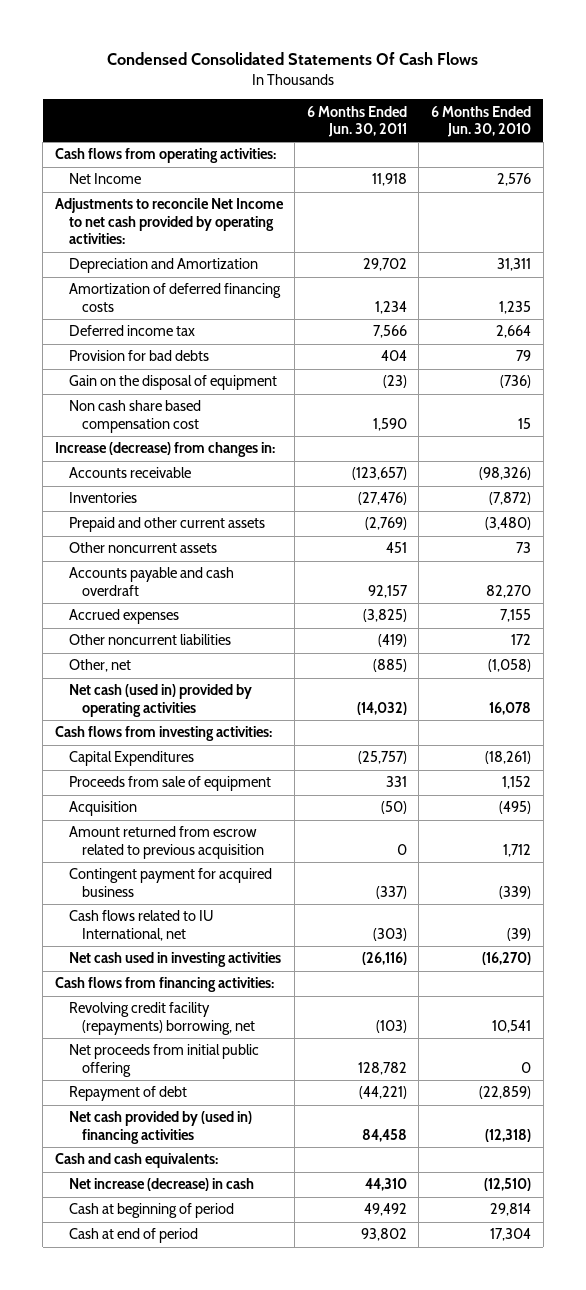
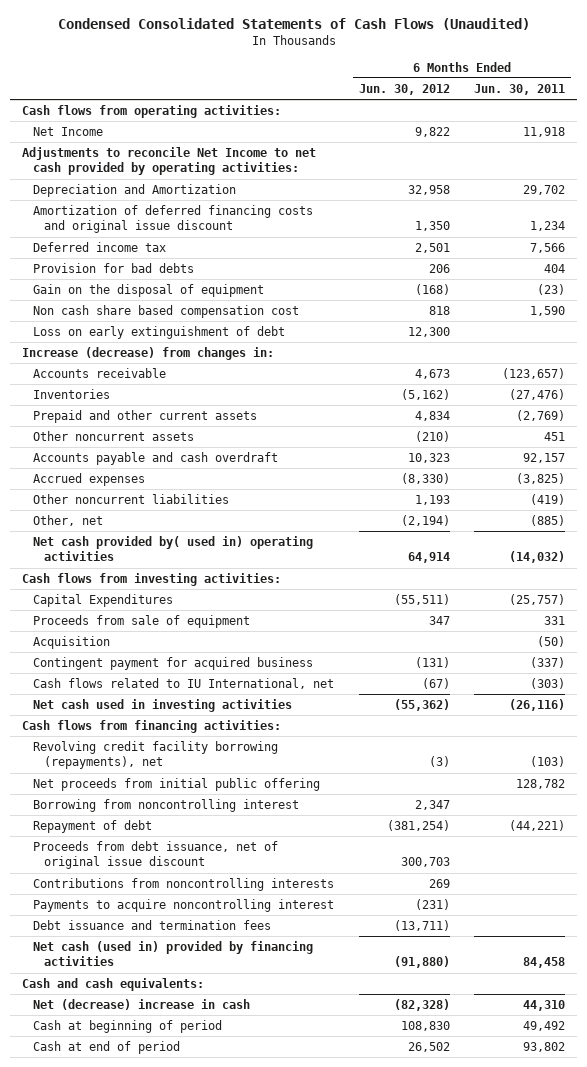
- Condensed Consolidated Statements Of Cash Flows
+ Condensed Consolidated Statements of Cash Flows (Unaudited)
- | 6 Months Ended Jun. 30, 2011 | 6 Months Ended Jun. 30, 2010
+ | 6 Months Ended Jun. 30, 2012 | 6 Months Ended Jun. 30, 2011
- Amortization of deferred financing costs | 1,234 | 1,235
+ Amortization of deferred financing costs and original issue discount | 1,350 | 1,234
+ Loss on early extinguishment of debt | 12,300 |
- Net cash (used in) provided by operating activities | (14,032) | 16,078
+ Net cash provided by( used in) operating activities | 64,914 | (14,032)
- Amount returned from escrow related to previous acquisition | 0 | 1,712
- Revolving credit facility (repayments) borrowing, net | (103) | 10,541
+ Revolving credit facility borrowing (repayments), net | (3) | (103)
+ Borrowing from noncontrolling interest | 2,347 |
- Net cash provided by (used in) financing activities | 84,458 | (12,318)
+ Proceeds from debt issuance, net of original issue discount | 300,703 |
+ Contributions from noncontrolling interests | 269 |
+ Payments to acquire noncontrolling interest | (231) |
+ Debt issuance and termination fees | (13,711) |
+ Net cash (used in) provided by financing activities | (91,880) | 84,458
- Net increase (decrease) in cash | 44,310 | (12,510)
+ Net (decrease) increase in cash | (82,328) | 44,310

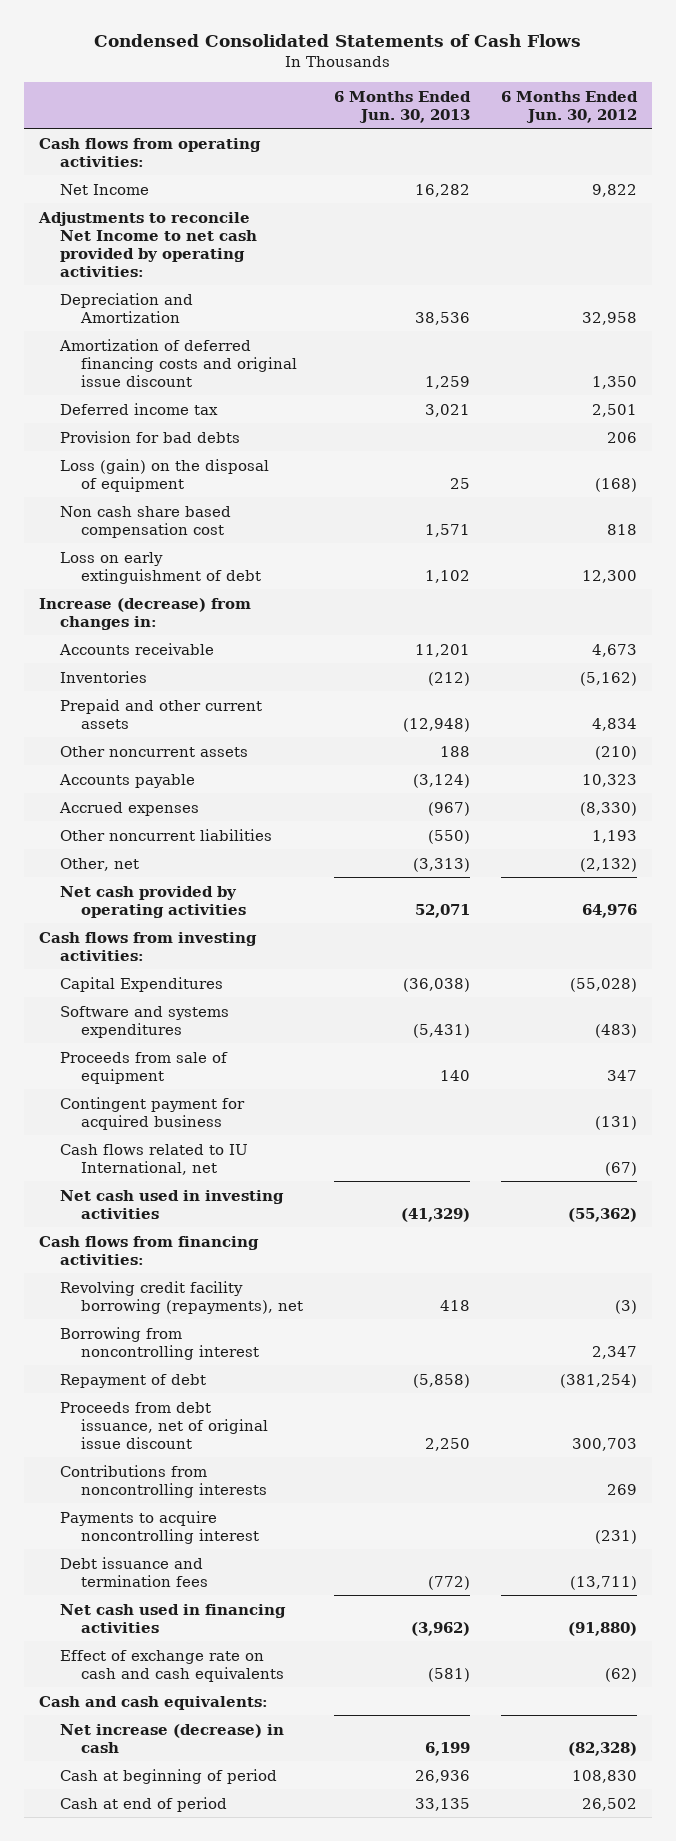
- Condensed Consolidated Statements of Cash Flows (Unaudited)
+ Condensed Consolidated Statements of Cash Flows
- | 6 Months Ended Jun. 30, 2012 | 6 Months Ended Jun. 30, 2011
+ | 6 Months Ended Jun. 30, 2013 | 6 Months Ended Jun. 30, 2012
- Gain on the disposal of equipment | (168) | (23)
+ Loss (gain) on the disposal of equipment | 25 | (168)
- Accounts payable and cash overdraft | 10,323 | 92,157
+ Accounts payable | (3,124) | 10,323
- Other, net | (2,194) | (885)
- Net cash provided by( used in) operating activities | 64,914 | (14,032)
+ Other, net | (3,313) | (2,132)
+ Net cash provided by operating activities | 52,071 | 64,976
- Capital Expenditures | (55,511) | (25,757)
+ Capital Expenditures | (36,038) | (55,028)
+ Software and systems expenditures | (5,431) | (483)
- Acquisition | | (50)
- Net proceeds from initial public offering | | 128,782
- Net cash (used in) provided by financing activities | (91,880) | 84,458
+ Net cash used in financing activities | (3,962) | (91,880)
+ Effect of exchange rate on cash and cash equivalents | (581) | (62)
- Net (decrease) increase in cash | (82,328) | 44,310
+ Net increase (decrease) in cash | 6,199 | (82,328)

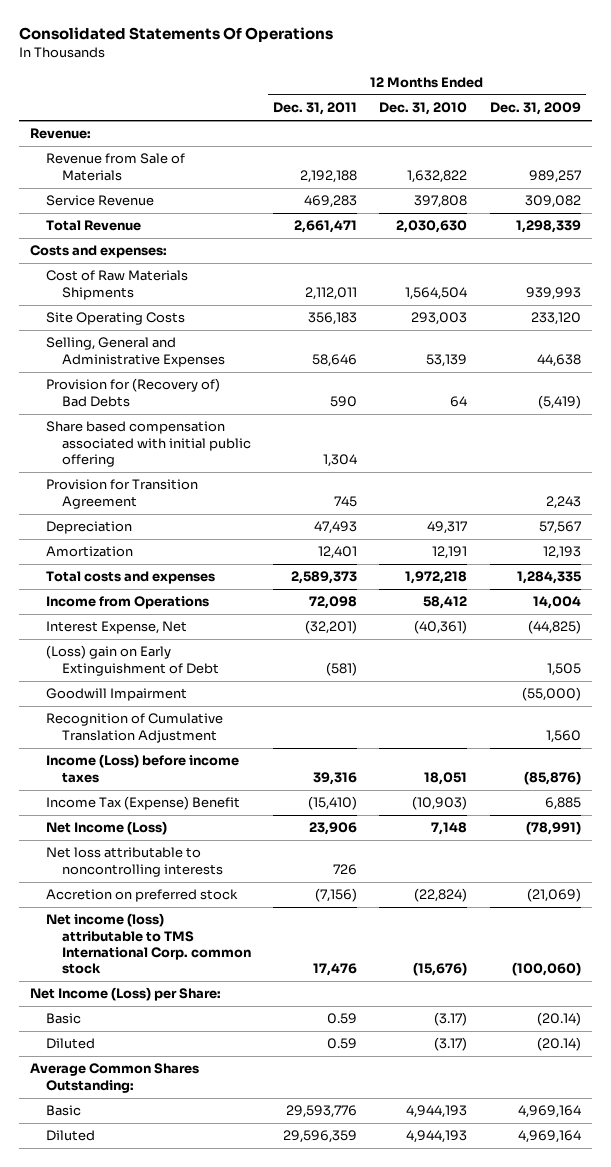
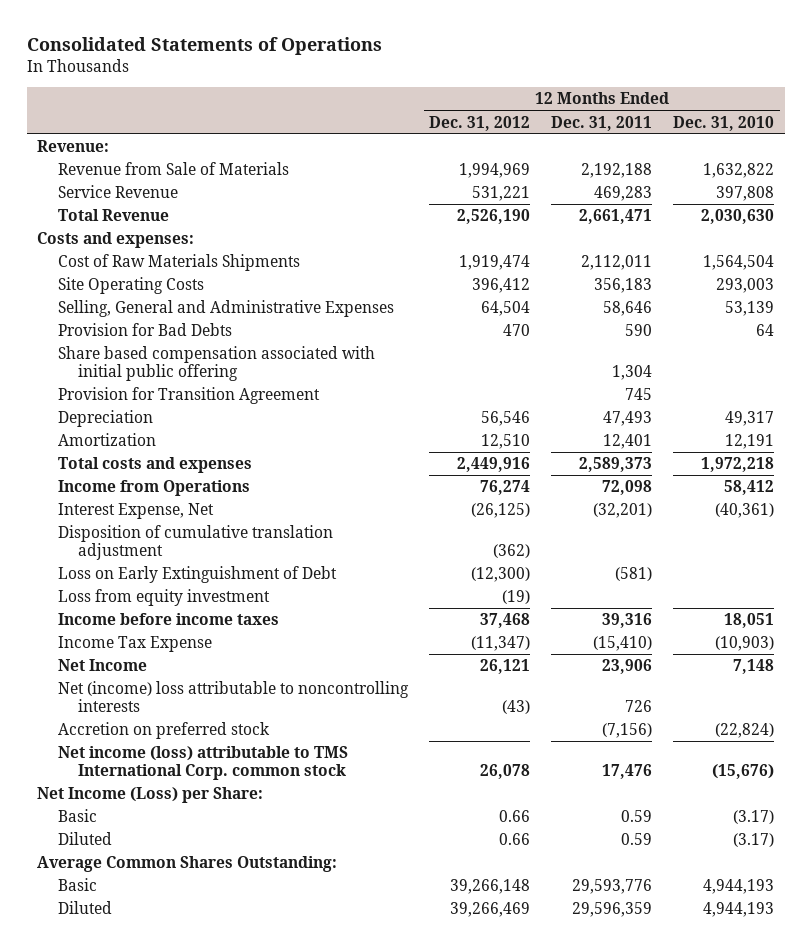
- Consolidated Statements Of Operations
+ Consolidated Statements of Operations
- | 12 Months Ended Dec. 31, 2011 | 12 Months Ended Dec. 31, 2010 | 12 Months Ended Dec. 31, 2009
+ | 12 Months Ended Dec. 31, 2012 | 12 Months Ended Dec. 31, 2011 | 12 Months Ended Dec. 31, 2010
- Provision for (Recovery of) Bad Debts | 590 | 64 | (5,419)
+ Provision for Bad Debts | 470 | 590 | 64
- (Loss) gain on Early Extinguishment of Debt | (581) | | 1,505
- Goodwill Impairment | | | (55,000)
- Recognition of Cumulative Translation Adjustment | | | 1,560
- Income (Loss) before income taxes | 39,316 | 18,051 | (85,876)
- Income Tax (Expense) Benefit | (15,410) | (10,903) | 6,885
- Net Income (Loss) | 23,906 | 7,148 | (78,991)
- Net loss attributable to noncontrolling interests | 726 | |
+ Disposition of cumulative translation adjustment | (362) | |
+ Loss on Early Extinguishment of Debt | (12,300) | (581) |
+ Loss from equity investment | (19) | |
+ Income before income taxes | 37,468 | 39,316 | 18,051
+ Income Tax Expense | (11,347) | (15,410) | (10,903)
+ Net Income | 26,121 | 23,906 | 7,148
+ Net (income) loss attributable to noncontrolling interests | (43) | 726 |

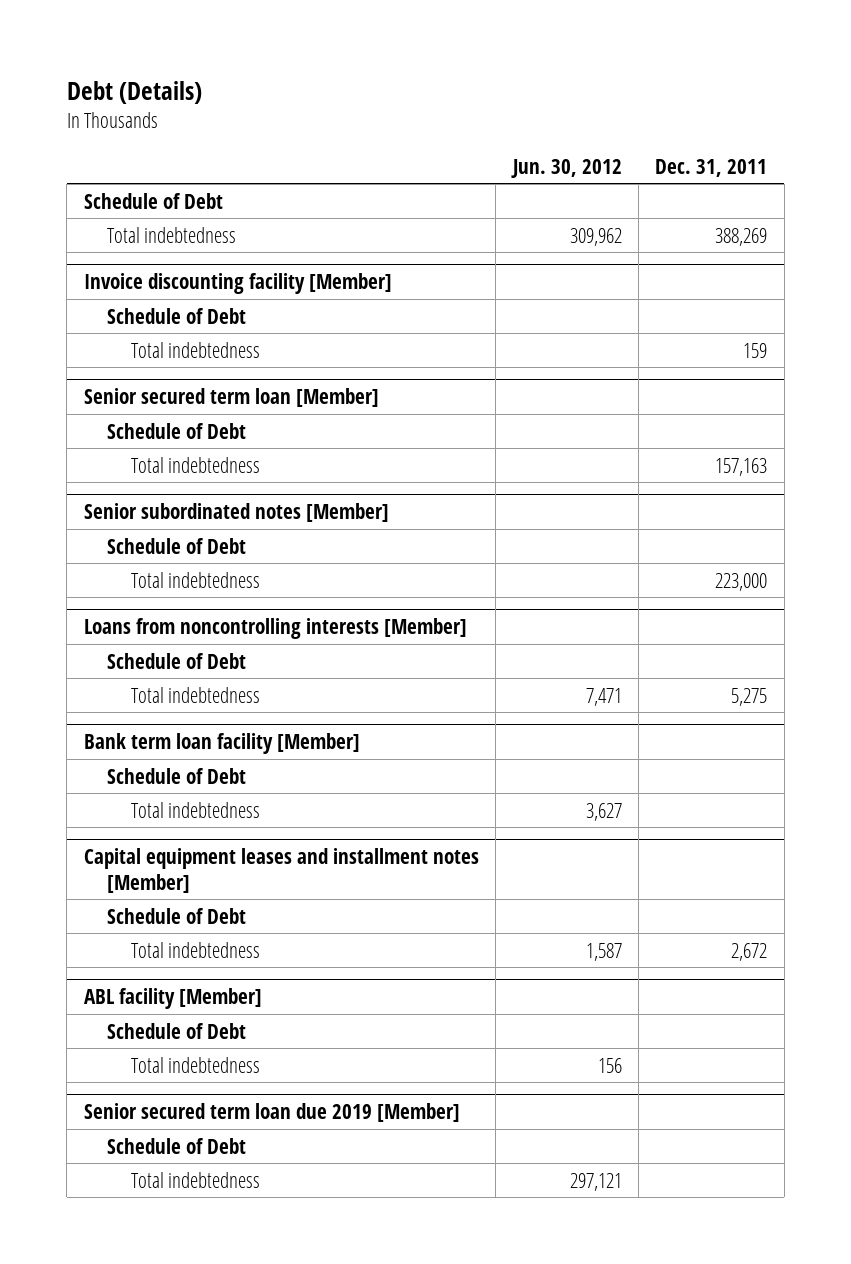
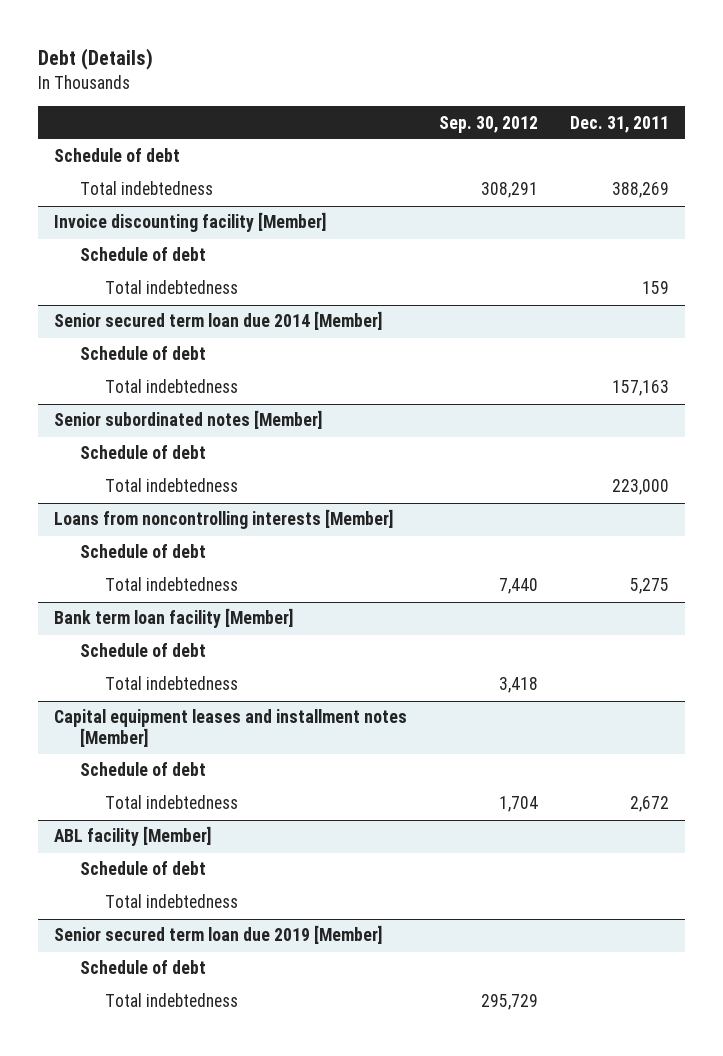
- | Jun. 30, 2012 | Dec. 31, 2011
+ | Sep. 30, 2012 | Dec. 31, 2011
- Schedule of Debt
+ Schedule of debt
@ Invoice discounting facility [Member]
- Schedule of Debt
+ Schedule of debt
- Senior secured term loan [Member]
- Schedule of Debt
+ Senior secured term loan due 2014 [Member]
+ Schedule of debt
@ Senior subordinated notes [Member]
- Schedule of Debt
+ Schedule of debt
@ Loans from noncontrolling interests [Member]
- Schedule of Debt
+ Schedule of debt
@ Bank term loan facility [Member]
- Schedule of Debt
+ Schedule of debt
@ Capital equipment leases and installment notes [Member]
- Schedule of Debt
+ Schedule of debt
@ ABL facility [Member]
- Schedule of Debt
+ Schedule of debt
@ Senior secured term loan due 2019 [Member]
- Schedule of Debt
+ Schedule of debt

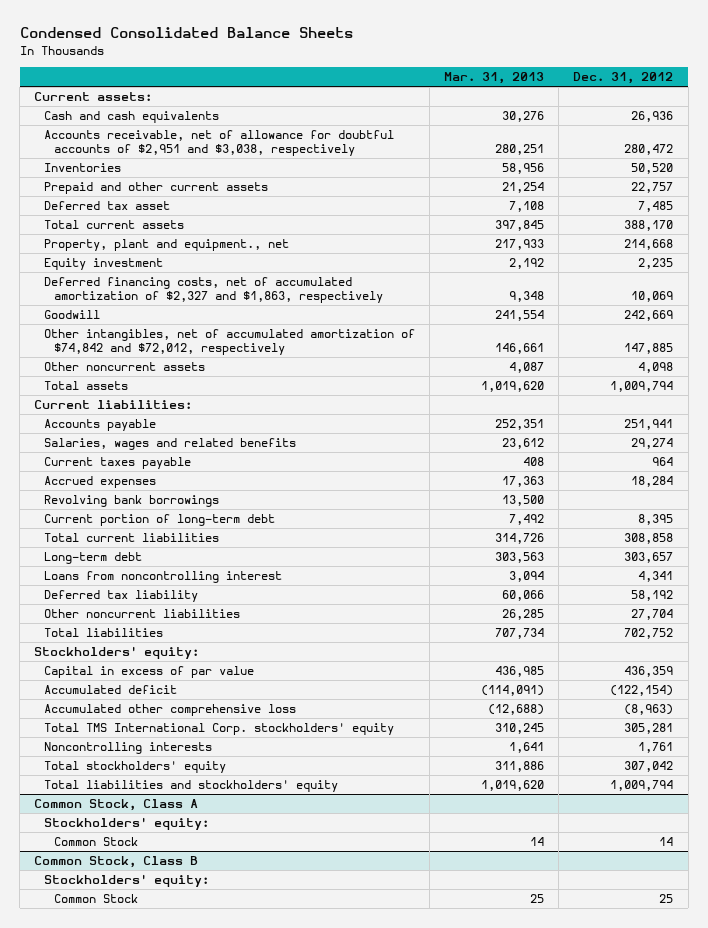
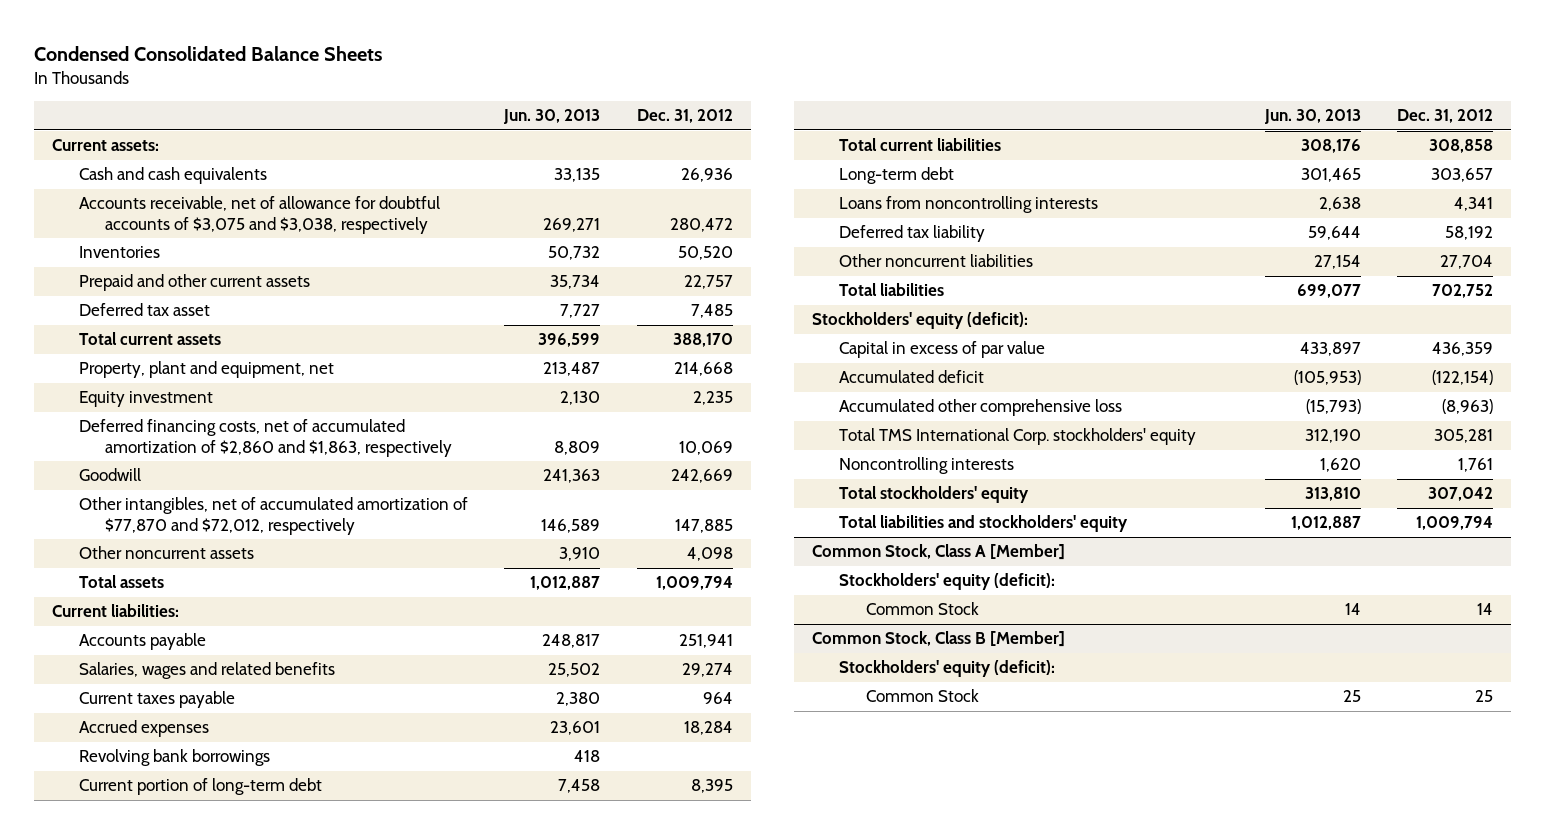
- | Mar. 31, 2013 | Dec. 31, 2012
+ | Jun. 30, 2013 | Dec. 31, 2012
- Accounts receivable, net of allowance for doubtful accounts of $2,951 and $3,038, respectively | 280,251 | 280,472
+ Accounts receivable, net of allowance for doubtful accounts of $3,075 and $3,038, respectively | 269,271 | 280,472
- Property, plant and equipment., net | 217,933 | 214,668
+ Property, plant and equipment, net | 213,487 | 214,668
- Deferred financing costs, net of accumulated amortization of $2,327 and $1,863, respectively | 9,348 | 10,069
+ Deferred financing costs, net of accumulated amortization of $2,860 and $1,863, respectively | 8,809 | 10,069
- Other intangibles, net of accumulated amortization of $74,842 and $72,012, respectively | 146,661 | 147,885
+ Other intangibles, net of accumulated amortization of $77,870 and $72,012, respectively | 146,589 | 147,885
- Loans from noncontrolling interest | 3,094 | 4,341
+ Loans from noncontrolling interests | 2,638 | 4,341
- Stockholders' equity:
+ Stockholders' equity (deficit):
- Common Stock, Class A
- Stockholders' equity:
+ Common Stock, Class A [Member]
+ Stockholders' equity (deficit):
- Common Stock, Class B
- Stockholders' equity:
+ Common Stock, Class B [Member]
+ Stockholders' equity (deficit):

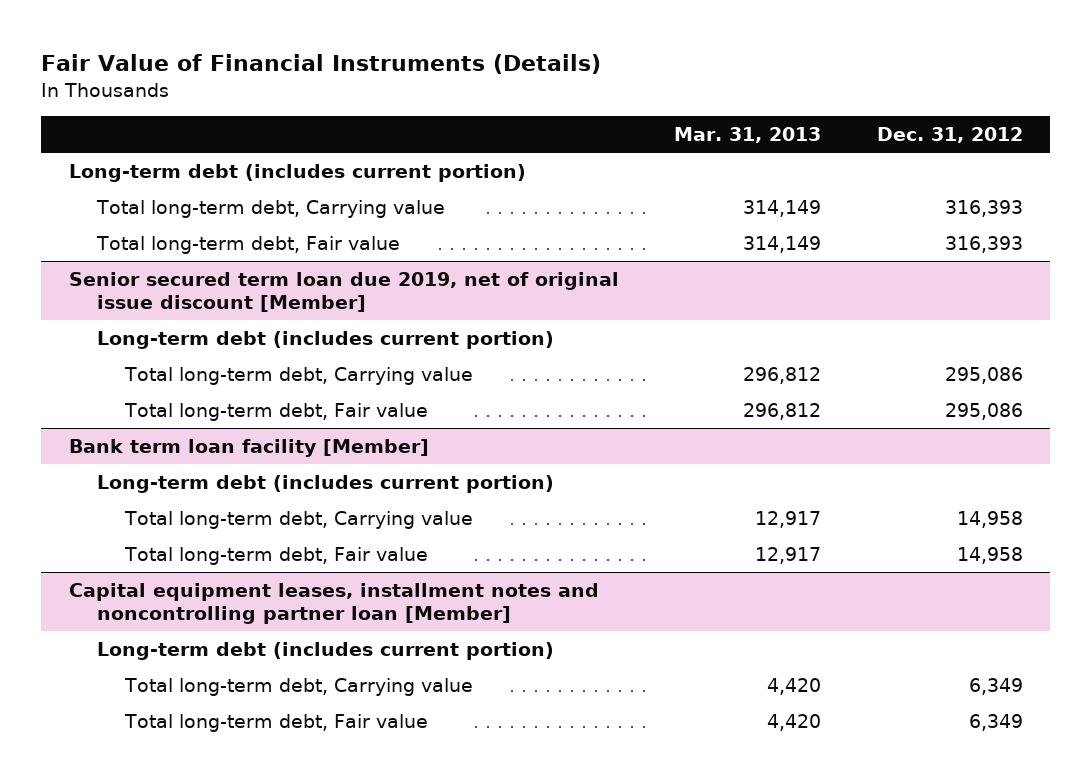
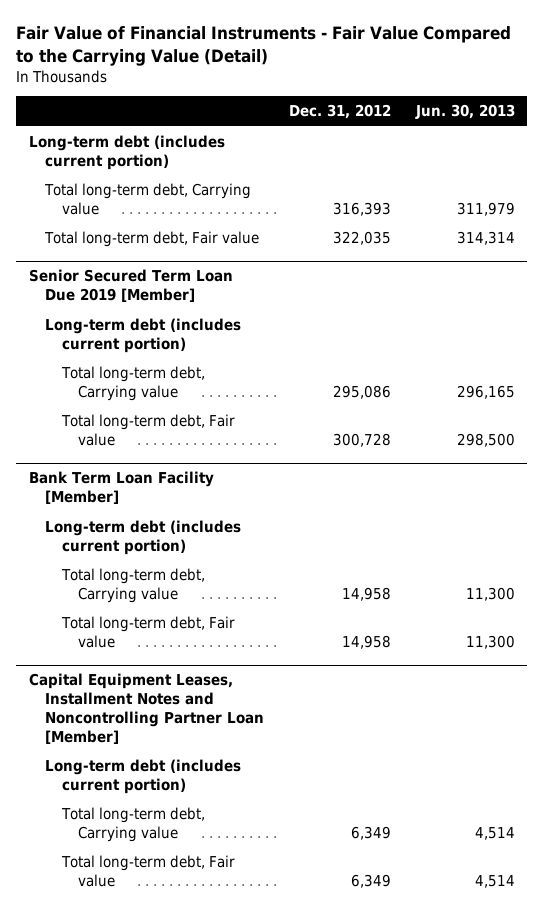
- Fair Value of Financial Instruments (Details)
+ Fair Value of Financial Instruments - Fair Value Compared to the Carrying Value (Detail)
- | Mar. 31, 2013 | Dec. 31, 2012
+ | Dec. 31, 2012 | Jun. 30, 2013
- Total long-term debt, Fair value | 314,149 | 316,393
- Senior secured term loan due 2019, net of original issue discount [Member]
+ Total long-term debt, Fair value | 322,035 | 314,314
+ Senior Secured Term Loan Due 2019 [Member]
- Total long-term debt, Fair value | 296,812 | 295,086
- Bank term loan facility [Member]
+ Total long-term debt, Fair value | 300,728 | 298,500
+ Bank Term Loan Facility [Member]
- Capital equipment leases, installment notes and noncontrolling partner loan [Member]
+ Capital Equipment Leases, Installment Notes and Noncontrolling Partner Loan [Member]

